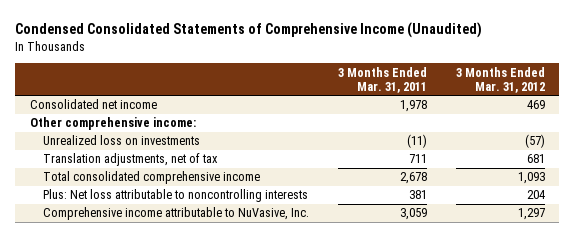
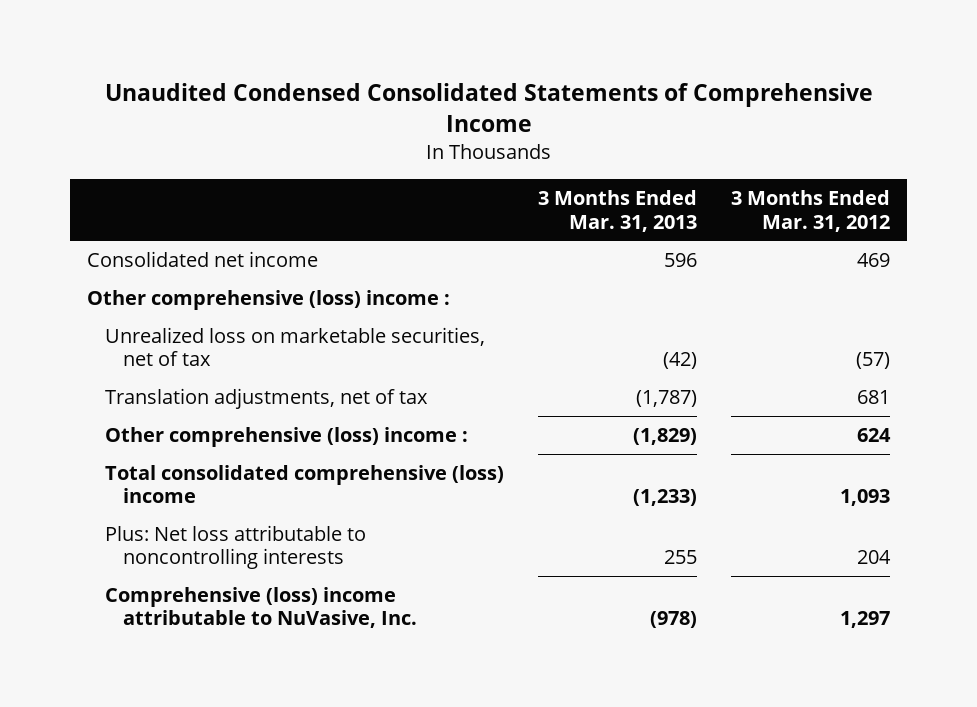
- Condensed Consolidated Statements of Comprehensive Income (Unaudited)
+ Unaudited Condensed Consolidated Statements of Comprehensive Income
- | 3 Months Ended Mar. 31, 2011 | 3 Months Ended Mar. 31, 2012
+ | 3 Months Ended Mar. 31, 2013 | 3 Months Ended Mar. 31, 2012
- Other comprehensive income:
- Unrealized loss on investments | (11) | (57)
+ Other comprehensive (loss) income :
+ Unrealized loss on marketable securities, net of tax | (42) | (57)
- Total consolidated comprehensive income | 2,678 | 1,093
+ Other comprehensive (loss) income : | (1,829) | 624
+ Total consolidated comprehensive (loss) income | (1,233) | 1,093
- Comprehensive income attributable to NuVasive, Inc. | 3,059 | 1,297
+ Comprehensive (loss) income attributable to NuVasive, Inc. | (978) | 1,297

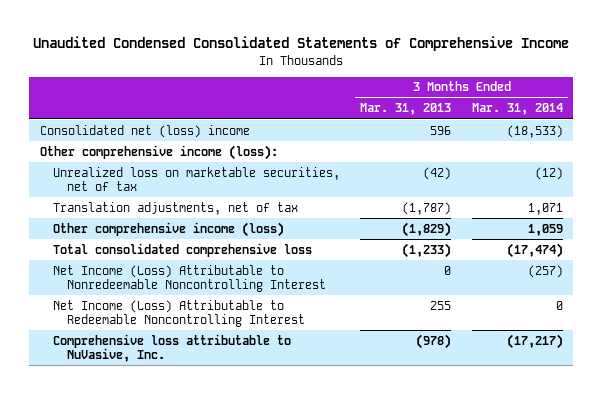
- | 3 Months Ended Mar. 31, 2013 | 3 Months Ended Mar. 31, 2012
+ | 3 Months Ended Mar. 31, 2013 | 3 Months Ended Mar. 31, 2014
- Consolidated net income | 596 | 469
- Other comprehensive (loss) income :
+ Consolidated net (loss) income | 596 | (18,533)
+ Other comprehensive income (loss):
- Other comprehensive (loss) income : | (1,829) | 624
- Total consolidated comprehensive (loss) income | (1,233) | 1,093
- Plus: Net loss attributable to noncontrolling interests | 255 | 204
- Comprehensive (loss) income attributable to NuVasive, Inc. | (978) | 1,297
+ Other comprehensive income (loss) | (1,829) | 1,059
+ Total consolidated comprehensive loss | (1,233) | (17,474)
+ Net Income (Loss) Attributable to Nonredeemable Noncontrolling Interest | 0 | (257)
+ Net Income (Loss) Attributable to Redeemable Noncontrolling Interest | 255 | 0
+ Comprehensive loss attributable to NuVasive, Inc. | (978) | (17,217)

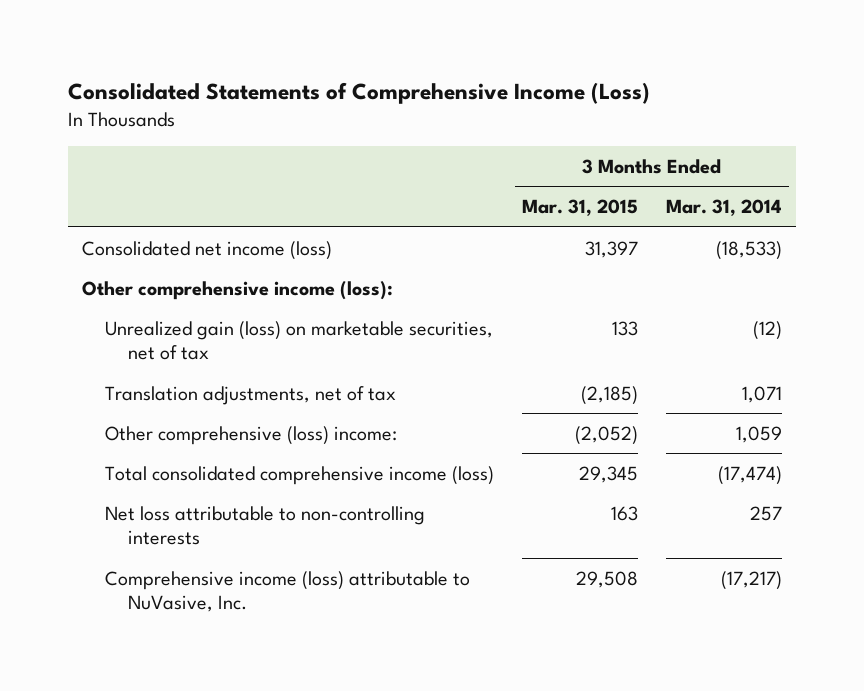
- Unaudited Condensed Consolidated Statements of Comprehensive Income
+ Consolidated Statements of Comprehensive Income (Loss)
- | 3 Months Ended Mar. 31, 2013 | 3 Months Ended Mar. 31, 2014
+ | 3 Months Ended Mar. 31, 2015 | 3 Months Ended Mar. 31, 2014
- Consolidated net (loss) income | 596 | (18,533)
+ Consolidated net income (loss) | 31,397 | (18,533)
- Unrealized loss on marketable securities, net of tax | (42) | (12)
+ Unrealized gain (loss) on marketable securities, net of tax | 133 | (12)
- Other comprehensive income (loss) | (1,829) | 1,059
- Total consolidated comprehensive loss | (1,233) | (17,474)
- Net Income (Loss) Attributable to Nonredeemable Noncontrolling Interest | 0 | (257)
- Net Income (Loss) Attributable to Redeemable Noncontrolling Interest | 255 | 0
- Comprehensive loss attributable to NuVasive, Inc. | (978) | (17,217)
+ Other comprehensive (loss) income: | (2,052) | 1,059
+ Total consolidated comprehensive income (loss) | 29,345 | (17,474)
+ Net loss attributable to non-controlling interests | 163 | 257
+ Comprehensive income (loss) attributable to NuVasive, Inc. | 29,508 | (17,217)

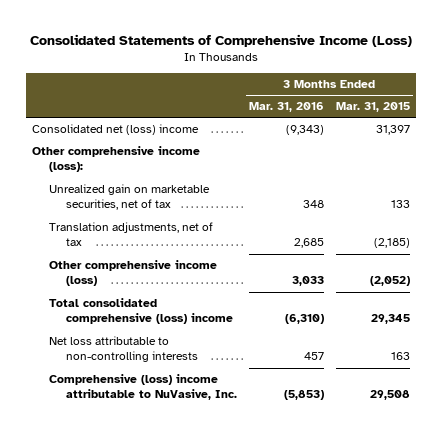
- | 3 Months Ended Mar. 31, 2015 | 3 Months Ended Mar. 31, 2014
+ | 3 Months Ended Mar. 31, 2016 | 3 Months Ended Mar. 31, 2015
- Consolidated net income (loss) | 31,397 | (18,533)
+ Consolidated net (loss) income | (9,343) | 31,397
- Unrealized gain (loss) on marketable securities, net of tax | 133 | (12)
+ Unrealized gain on marketable securities, net of tax | 348 | 133
- Other comprehensive (loss) income: | (2,052) | 1,059
- Total consolidated comprehensive income (loss) | 29,345 | (17,474)
+ Other comprehensive income (loss) | 3,033 | (2,052)
+ Total consolidated comprehensive (loss) income | (6,310) | 29,345
- Comprehensive income (loss) attributable to NuVasive, Inc. | 29,508 | (17,217)
+ Comprehensive (loss) income attributable to NuVasive, Inc. | (5,853) | 29,508

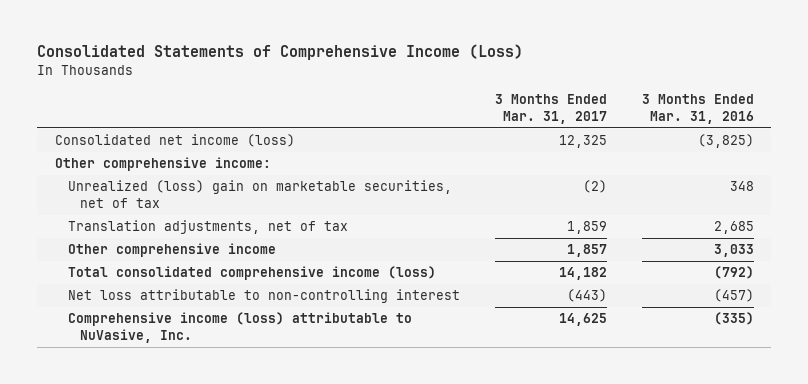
- | 3 Months Ended Mar. 31, 2016 | 3 Months Ended Mar. 31, 2015
+ | 3 Months Ended Mar. 31, 2017 | 3 Months Ended Mar. 31, 2016
- Consolidated net (loss) income | (9,343) | 31,397
- Other comprehensive income (loss):
- Unrealized gain on marketable securities, net of tax | 348 | 133
+ Consolidated net income (loss) | 12,325 | (3,825)
+ Other comprehensive income:
+ Unrealized (loss) gain on marketable securities, net of tax | (2) | 348
- Other comprehensive income (loss) | 3,033 | (2,052)
- Total consolidated comprehensive (loss) income | (6,310) | 29,345
- Net loss attributable to non-controlling interests | 457 | 163
- Comprehensive (loss) income attributable to NuVasive, Inc. | (5,853) | 29,508
+ Other comprehensive income | 1,857 | 3,033
+ Total consolidated comprehensive income (loss) | 14,182 | (792)
+ Net loss attributable to non-controlling interest | (443) | (457)
+ Comprehensive income (loss) attributable to NuVasive, Inc. | 14,625 | (335)

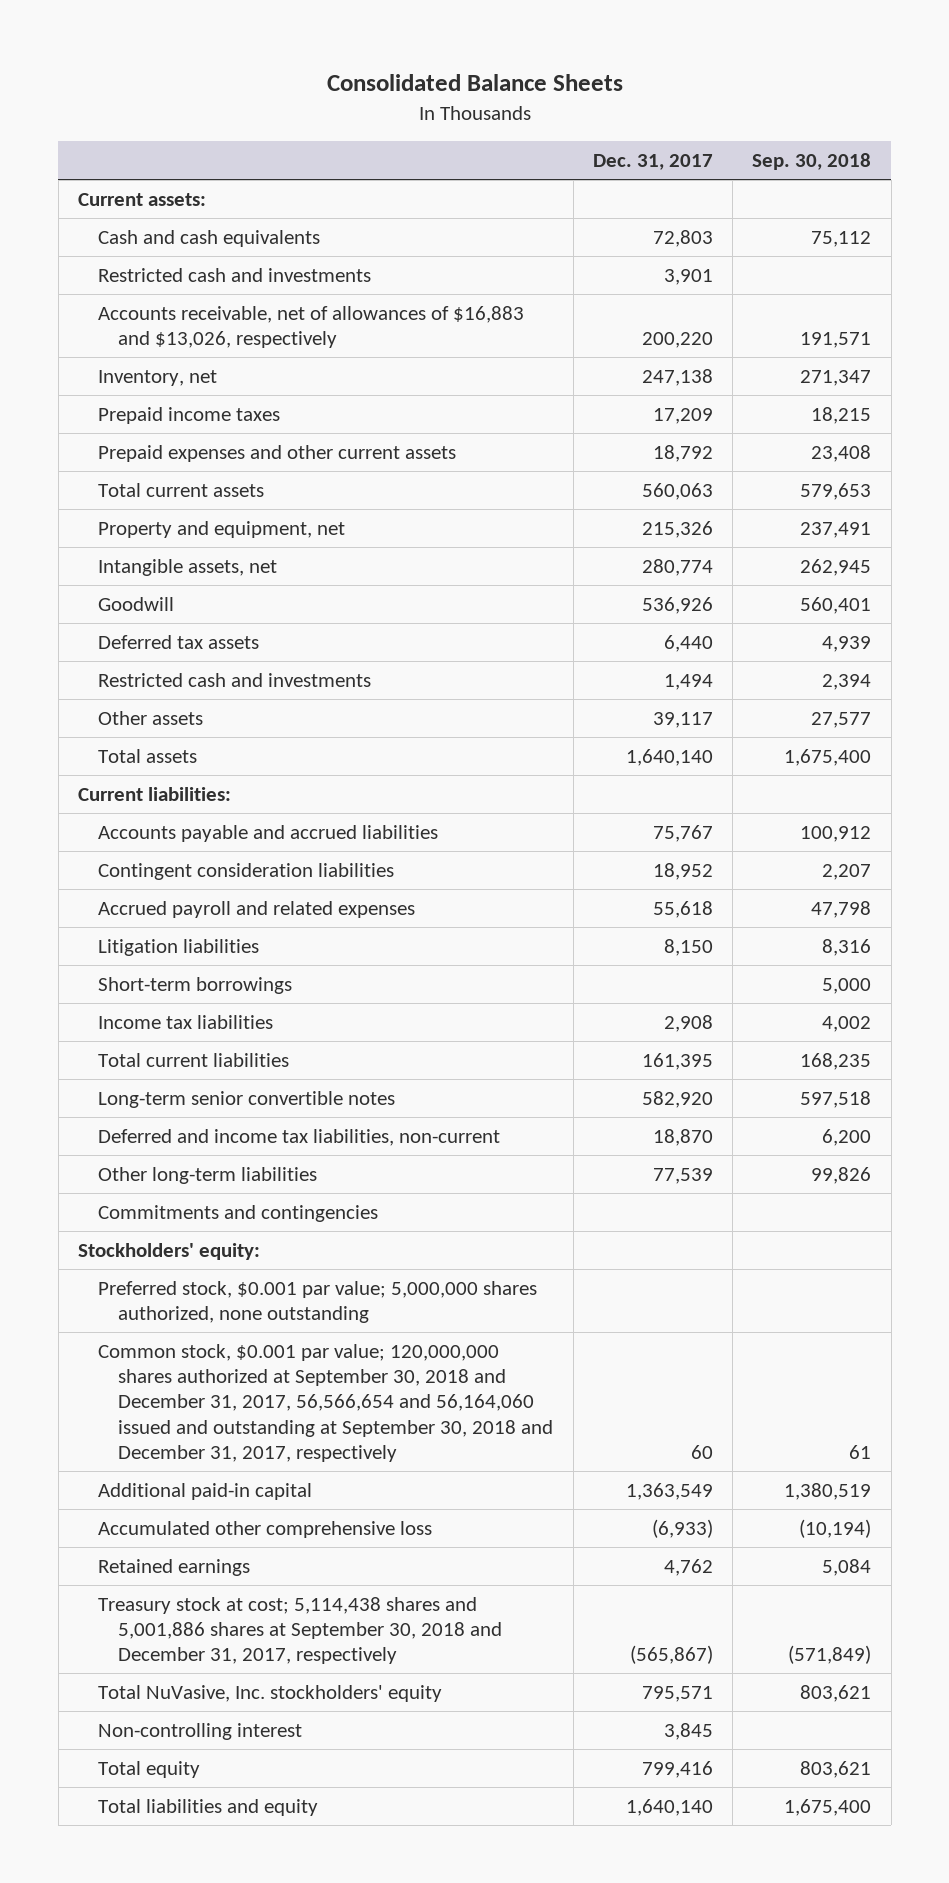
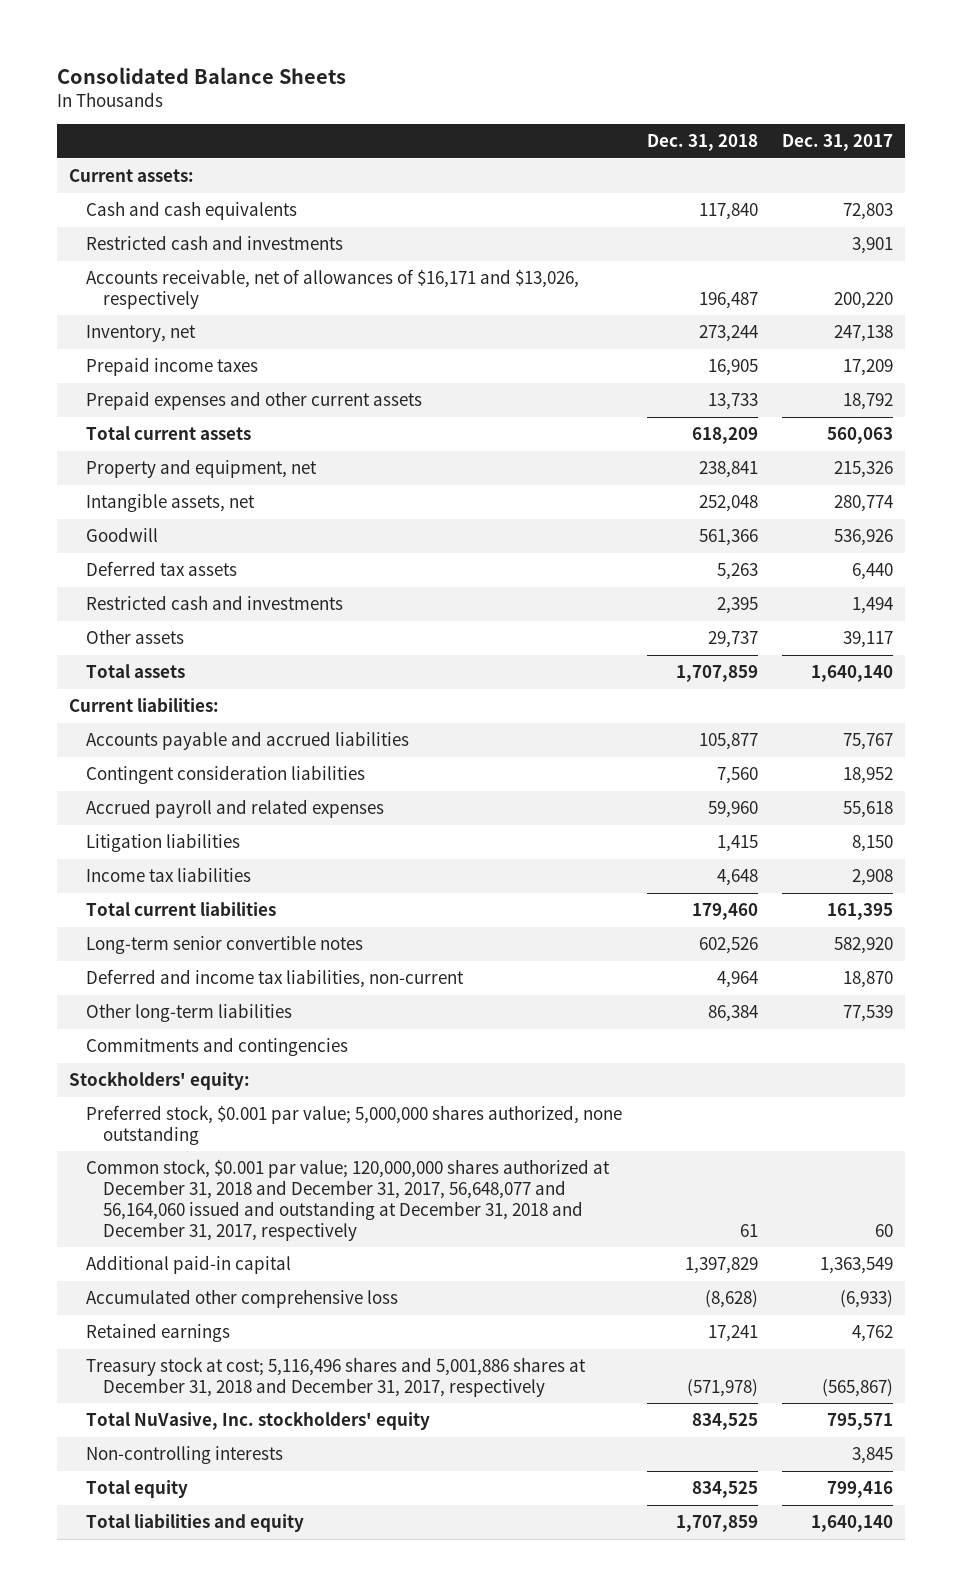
- | Dec. 31, 2017 | Sep. 30, 2018
+ | Dec. 31, 2018 | Dec. 31, 2017
- Accounts receivable, net of allowances of $16,883 and $13,026, respectively | 200,220 | 191,571
+ Accounts receivable, net of allowances of $16,171 and $13,026, respectively | 196,487 | 200,220
- Short-term borrowings | | 5,000
- Common stock, $0.001 par value; 120,000,000 shares authorized at September 30, 2018 and December 31, 2017, 56,566,654 and 56,164,060 issued and outstanding at September 30, 2018 and December 31, 2017, respectively | 60 | 61
+ Common stock, $0.001 par value; 120,000,000 shares authorized at December 31, 2018 and December 31, 2017, 56,648,077 and 56,164,060 issued and outstanding at December 31, 2018 and December 31, 2017, respectively | 61 | 60
- Treasury stock at cost; 5,114,438 shares and 5,001,886 shares at September 30, 2018 and December 31, 2017, respectively | (565,867) | (571,849)
+ Treasury stock at cost; 5,116,496 shares and 5,001,886 shares at December 31, 2018 and December 31, 2017, respectively | (571,978) | (565,867)
- Non-controlling interest | 3,845 |
+ Non-controlling interests | | 3,845

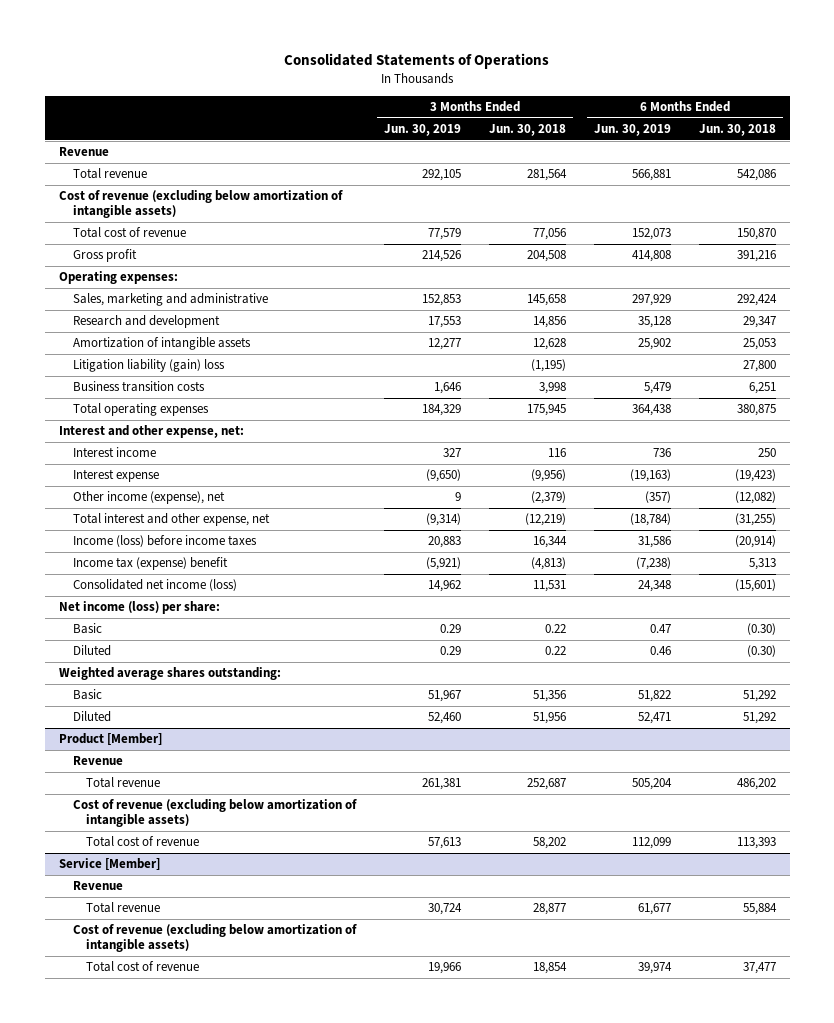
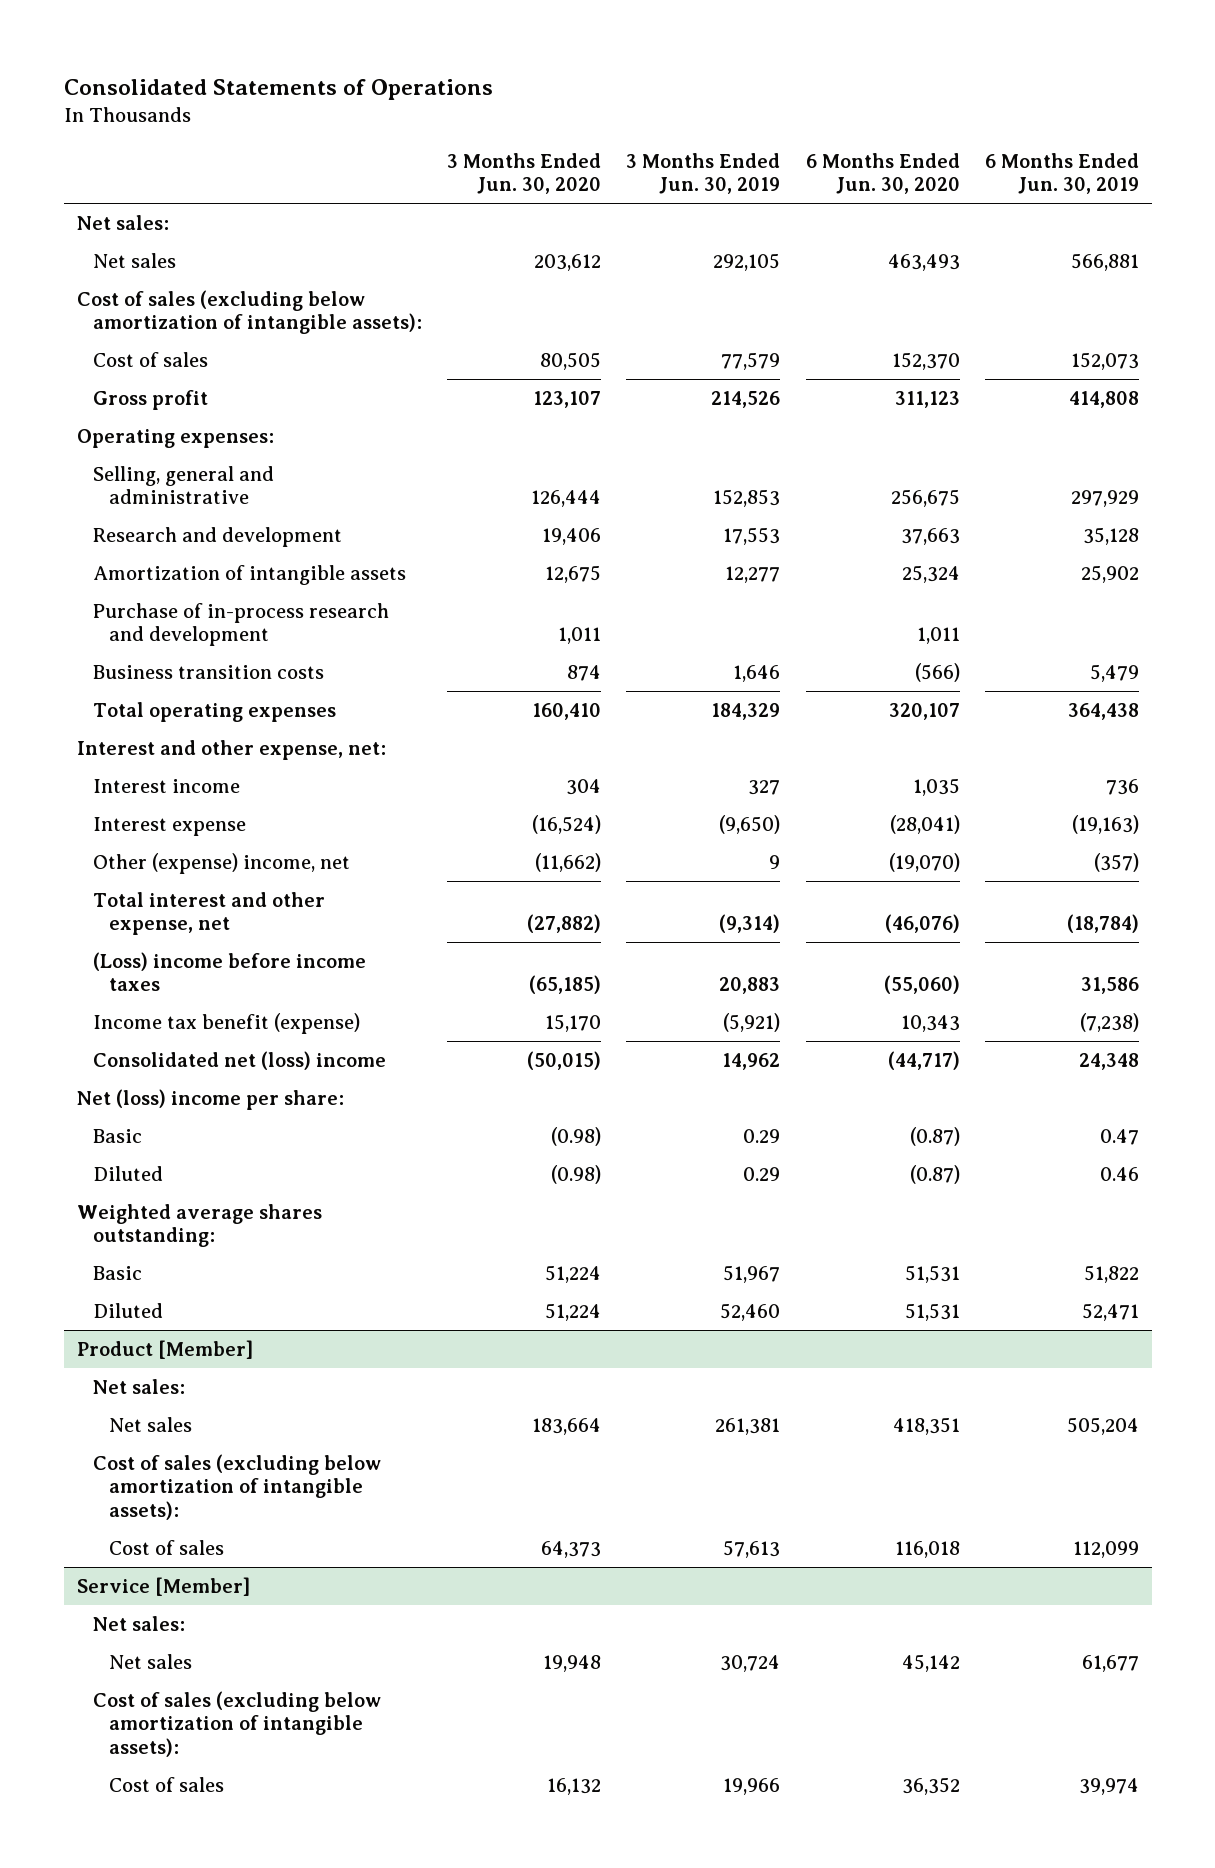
- | 3 Months Ended Jun. 30, 2019 | 3 Months Ended Jun. 30, 2018 | 6 Months Ended Jun. 30, 2019 | 6 Months Ended Jun. 30, 2018
+ | 3 Months Ended Jun. 30, 2020 | 3 Months Ended Jun. 30, 2019 | 6 Months Ended Jun. 30, 2020 | 6 Months Ended Jun. 30, 2019
- Revenue
- Total revenue | 292,105 | 281,564 | 566,881 | 542,086
- Cost of revenue (excluding below amortization of intangible assets)
- Total cost of revenue | 77,579 | 77,056 | 152,073 | 150,870
+ Net sales:
+ Net sales | 203,612 | 292,105 | 463,493 | 566,881
+ Cost of sales (excluding below amortization of intangible assets):
+ Cost of sales | 80,505 | 77,579 | 152,370 | 152,073
- Sales, marketing and administrative | 152,853 | 145,658 | 297,929 | 292,424
+ Selling, general and administrative | 126,444 | 152,853 | 256,675 | 297,929
- Litigation liability (gain) loss | | (1,195) | | 27,800
+ Purchase of in-process research and development | 1,011 | | 1,011 |
- Other income (expense), net | 9 | (2,379) | (357) | (12,082)
+ Other (expense) income, net | (11,662) | 9 | (19,070) | (357)
- Income (loss) before income taxes | 20,883 | 16,344 | 31,586 | (20,914)
- Income tax (expense) benefit | (5,921) | (4,813) | (7,238) | 5,313
- Consolidated net income (loss) | 14,962 | 11,531 | 24,348 | (15,601)
- Net income (loss) per share:
+ (Loss) income before income taxes | (65,185) | 20,883 | (55,060) | 31,586
+ Income tax benefit (expense) | 15,170 | (5,921) | 10,343 | (7,238)
+ Consolidated net (loss) income | (50,015) | 14,962 | (44,717) | 24,348
+ Net (loss) income per share:
@ Product [Member]
- Revenue
- Total revenue | 261,381 | 252,687 | 505,204 | 486,202
- Cost of revenue (excluding below amortization of intangible assets)
- Total cost of revenue | 57,613 | 58,202 | 112,099 | 113,393
+ Net sales:
+ Net sales | 183,664 | 261,381 | 418,351 | 505,204
+ Cost of sales (excluding below amortization of intangible assets):
+ Cost of sales | 64,373 | 57,613 | 116,018 | 112,099
@ Service [Member]
- Revenue
- Total revenue | 30,724 | 28,877 | 61,677 | 55,884
- Cost of revenue (excluding below amortization of intangible assets)
- Total cost of revenue | 19,966 | 18,854 | 39,974 | 37,477
+ Net sales:
+ Net sales | 19,948 | 30,724 | 45,142 | 61,677
+ Cost of sales (excluding below amortization of intangible assets):
+ Cost of sales | 16,132 | 19,966 | 36,352 | 39,974

